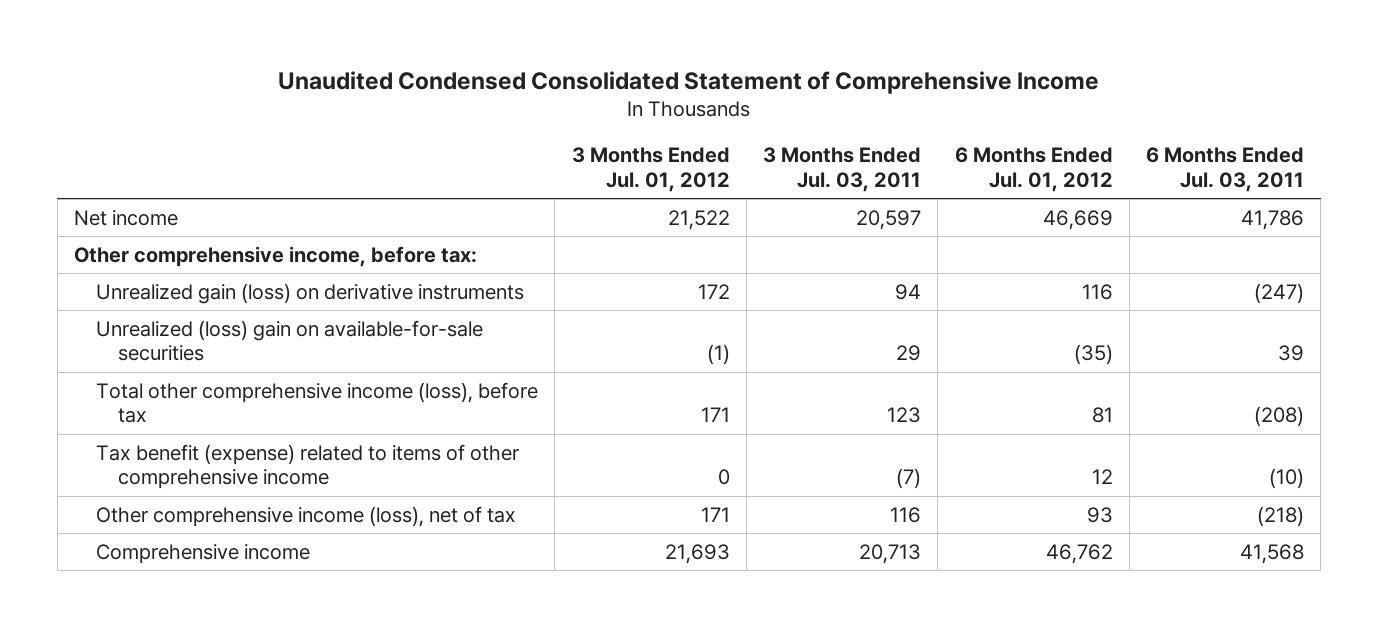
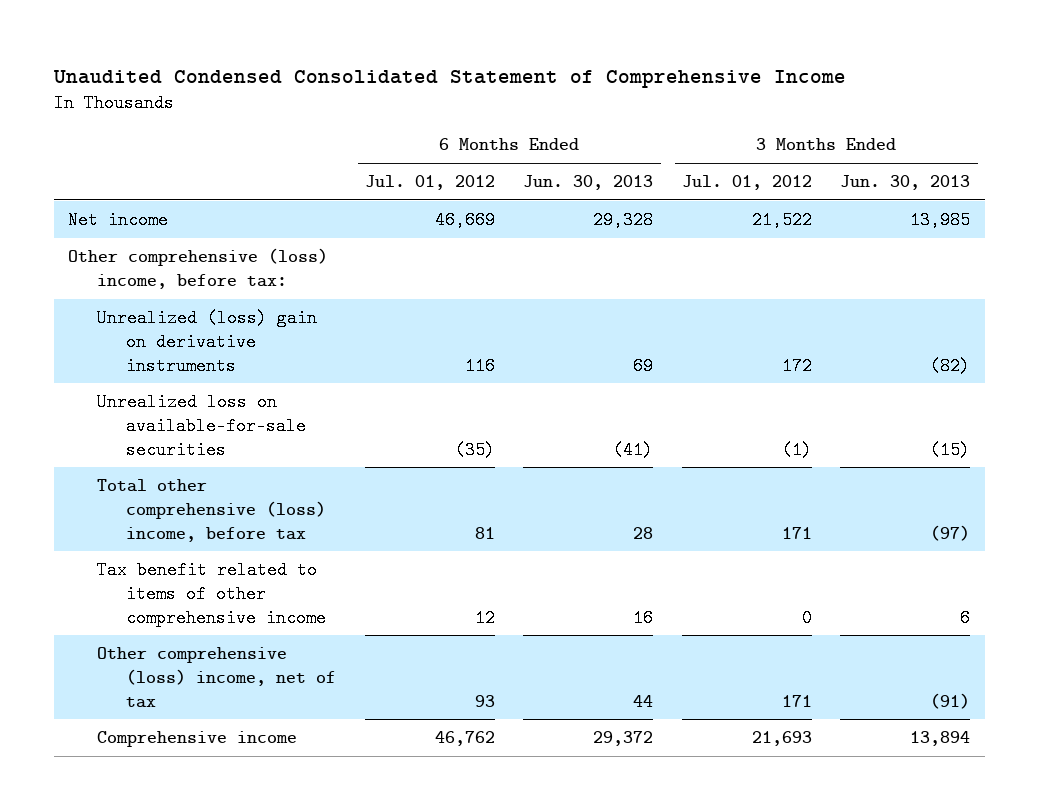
- | 3 Months Ended Jul. 01, 2012 | 3 Months Ended Jul. 03, 2011 | 6 Months Ended Jul. 01, 2012 | 6 Months Ended Jul. 03, 2011
+ | 6 Months Ended Jul. 01, 2012 | 6 Months Ended Jun. 30, 2013 | 3 Months Ended Jul. 01, 2012 | 3 Months Ended Jun. 30, 2013
- Other comprehensive income, before tax:
- Unrealized gain (loss) on derivative instruments | 172 | 94 | 116 | (247)
- Unrealized (loss) gain on available-for-sale securities | (1) | 29 | (35) | 39
- Total other comprehensive income (loss), before tax | 171 | 123 | 81 | (208)
- Tax benefit (expense) related to items of other comprehensive income | 0 | (7) | 12 | (10)
- Other comprehensive income (loss), net of tax | 171 | 116 | 93 | (218)
+ Other comprehensive (loss) income, before tax:
+ Unrealized (loss) gain on derivative instruments | 116 | 69 | 172 | (82)
+ Unrealized loss on available-for-sale securities | (35) | (41) | (1) | (15)
+ Total other comprehensive (loss) income, before tax | 81 | 28 | 171 | (97)
+ Tax benefit related to items of other comprehensive income | 12 | 16 | 0 | 6
+ Other comprehensive (loss) income, net of tax | 93 | 44 | 171 | (91)

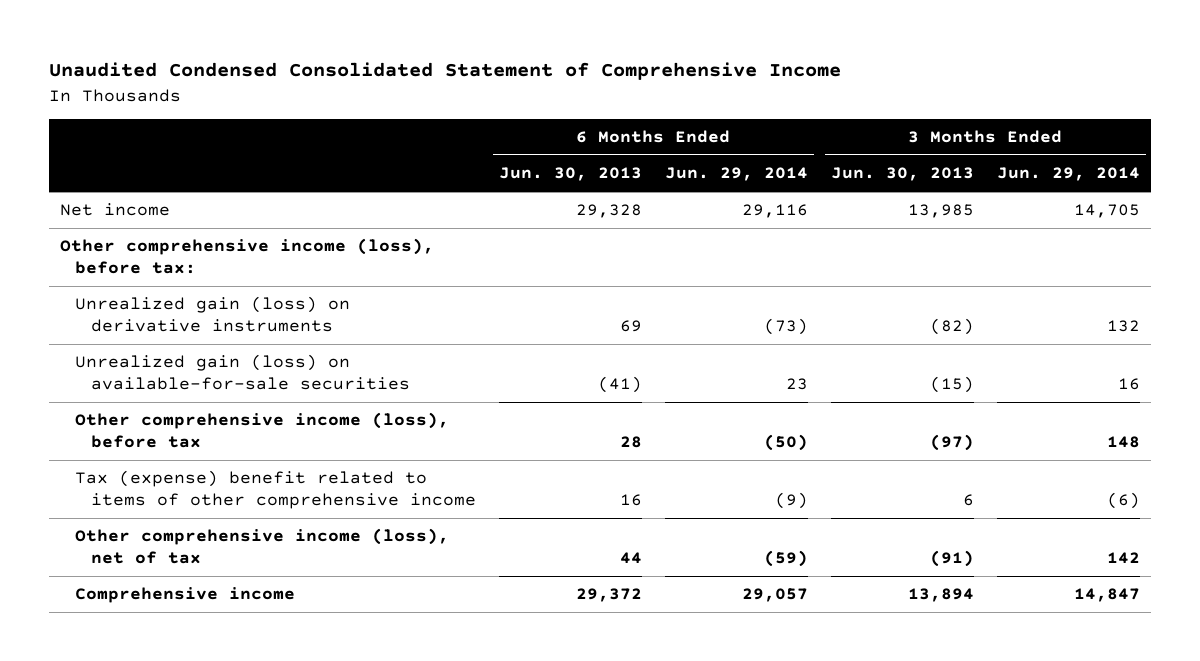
- | 6 Months Ended Jul. 01, 2012 | 6 Months Ended Jun. 30, 2013 | 3 Months Ended Jul. 01, 2012 | 3 Months Ended Jun. 30, 2013
+ | 6 Months Ended Jun. 30, 2013 | 6 Months Ended Jun. 29, 2014 | 3 Months Ended Jun. 30, 2013 | 3 Months Ended Jun. 29, 2014
- Other comprehensive (loss) income, before tax:
- Unrealized (loss) gain on derivative instruments | 116 | 69 | 172 | (82)
- Unrealized loss on available-for-sale securities | (35) | (41) | (1) | (15)
- Total other comprehensive (loss) income, before tax | 81 | 28 | 171 | (97)
- Tax benefit related to items of other comprehensive income | 12 | 16 | 0 | 6
- Other comprehensive (loss) income, net of tax | 93 | 44 | 171 | (91)
+ Other comprehensive income (loss), before tax:
+ Unrealized gain (loss) on derivative instruments | 69 | (73) | (82) | 132
+ Unrealized gain (loss) on available-for-sale securities | (41) | 23 | (15) | 16
+ Other comprehensive income (loss), before tax | 28 | (50) | (97) | 148
+ Tax (expense) benefit related to items of other comprehensive income | 16 | (9) | 6 | (6)
+ Other comprehensive income (loss), net of tax | 44 | (59) | (91) | 142

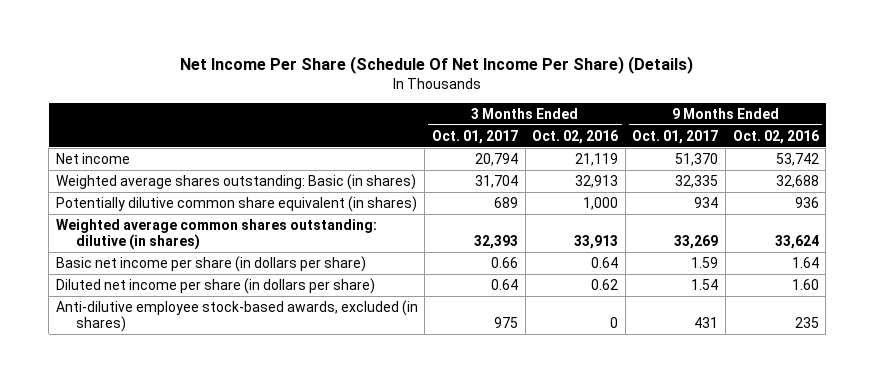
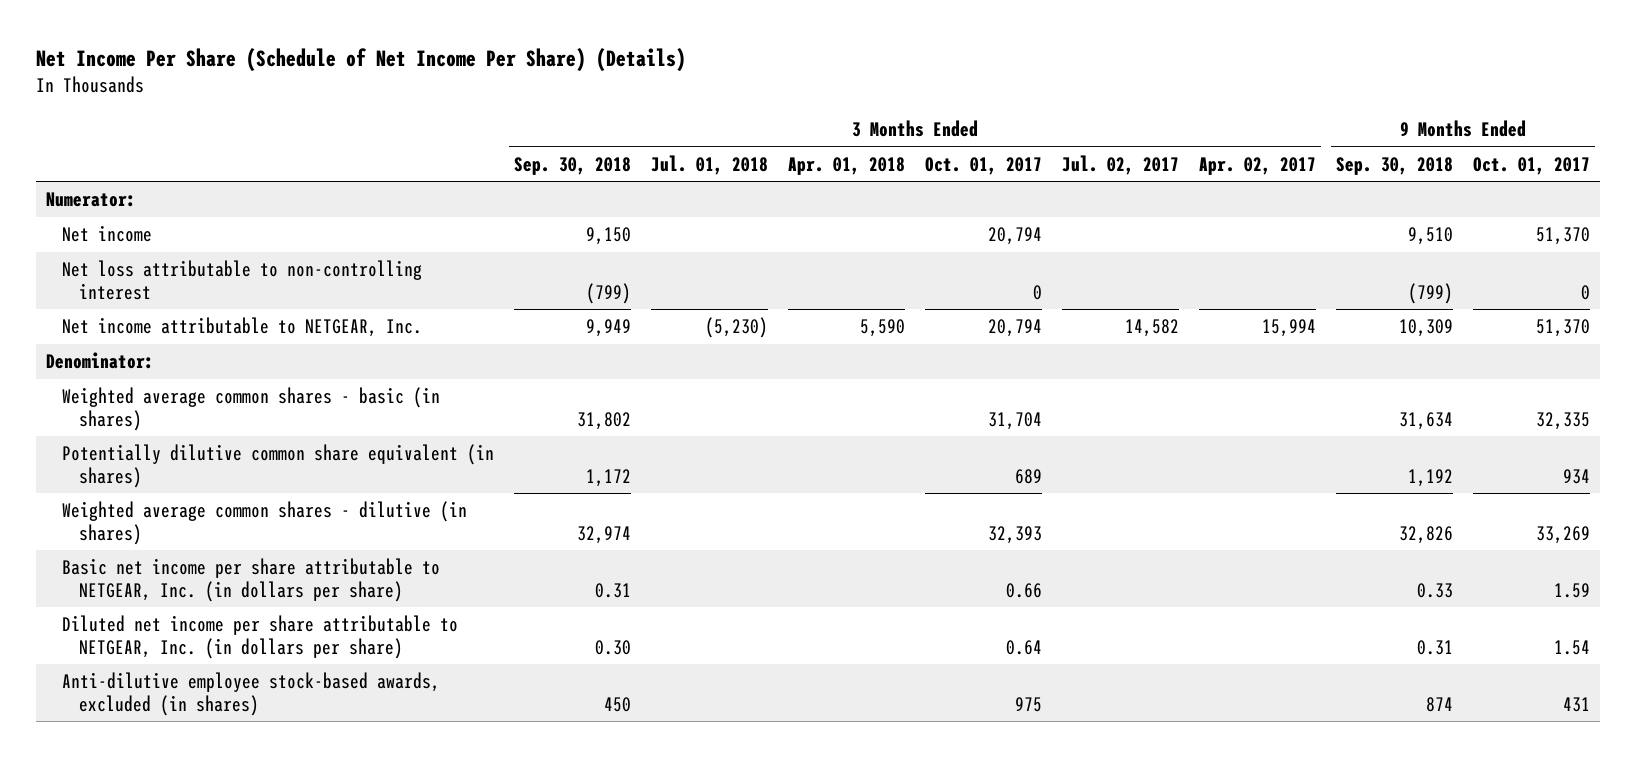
- Net Income Per Share (Schedule Of Net Income Per Share) (Details)
+ Net Income Per Share (Schedule of Net Income Per Share) (Details)
- | 3 Months Ended Oct. 01, 2017 | 3 Months Ended Oct. 02, 2016 | 9 Months Ended Oct. 01, 2017 | 9 Months Ended Oct. 02, 2016
+ | 3 Months Ended Sep. 30, 2018 | 3 Months Ended Jul. 01, 2018 | 3 Months Ended Apr. 01, 2018 | 3 Months Ended Oct. 01, 2017 | 3 Months Ended Jul. 02, 2017 | 3 Months Ended Apr. 02, 2017 | 9 Months Ended Sep. 30, 2018 | 9 Months Ended Oct. 01, 2017
+ Numerator:
- Weighted average shares outstanding: Basic (in shares) | 31,704 | 32,913 | 32,335 | 32,688
+ Net loss attributable to non-controlling interest | (799) | | | 0 | | | (799) | 0
+ Net income attributable to NETGEAR, Inc. | 9,949 | (5,230) | 5,590 | 20,794 | 14,582 | 15,994 | 10,309 | 51,370
+ Denominator:
+ Weighted average common shares - basic (in shares) | 31,802 | | | 31,704 | | | 31,634 | 32,335
- Weighted average common shares outstanding: dilutive (in shares) | 32,393 | 33,913 | 33,269 | 33,624
- Basic net income per share (in dollars per share) | 0.66 | 0.64 | 1.59 | 1.64
- Diluted net income per share (in dollars per share) | 0.64 | 0.62 | 1.54 | 1.60
+ Weighted average common shares - dilutive (in shares) | 32,974 | | | 32,393 | | | 32,826 | 33,269
+ Basic net income per share attributable to NETGEAR, Inc. (in dollars per share) | 0.31 | | | 0.66 | | | 0.33 | 1.59
+ Diluted net income per share attributable to NETGEAR, Inc. (in dollars per share) | 0.30 | | | 0.64 | | | 0.31 | 1.54

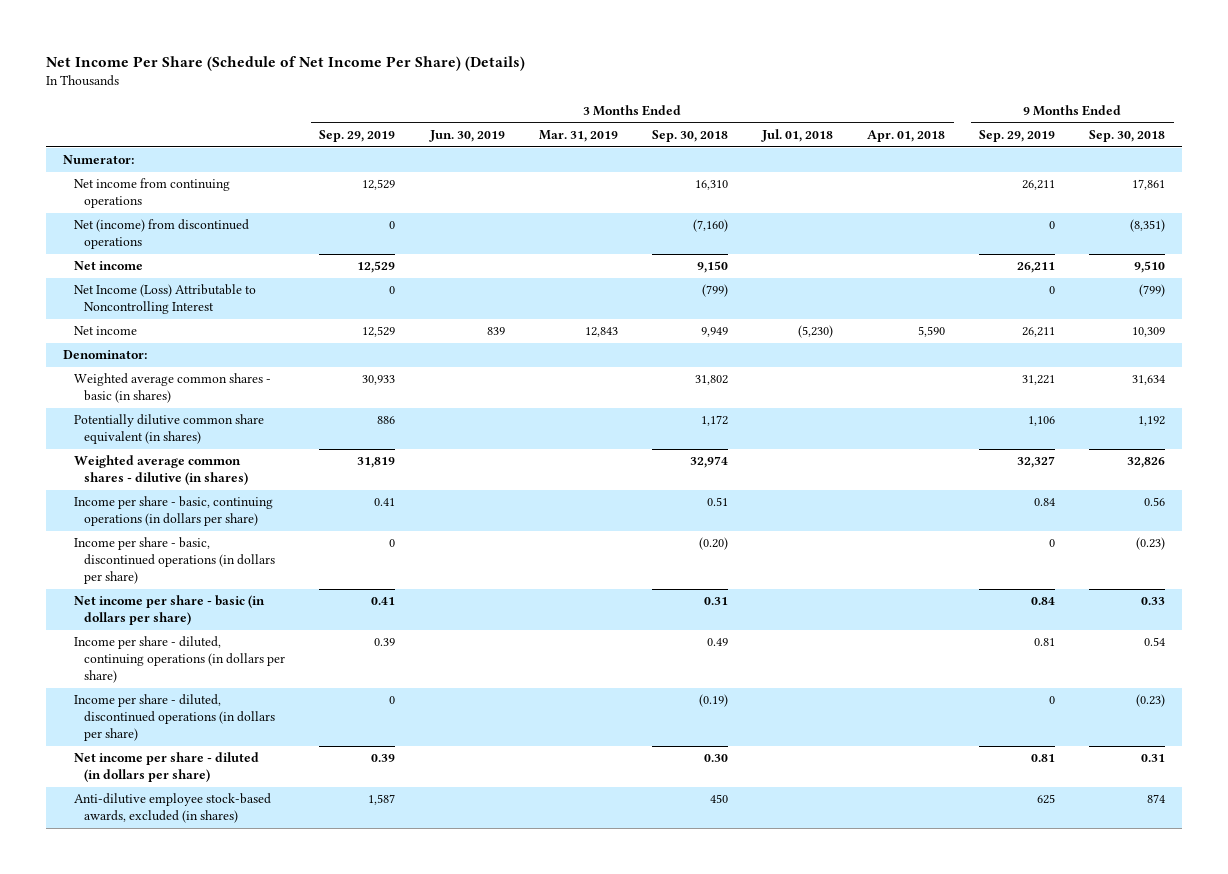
- | 3 Months Ended Sep. 30, 2018 | 3 Months Ended Jul. 01, 2018 | 3 Months Ended Apr. 01, 2018 | 3 Months Ended Oct. 01, 2017 | 3 Months Ended Jul. 02, 2017 | 3 Months Ended Apr. 02, 2017 | 9 Months Ended Sep. 30, 2018 | 9 Months Ended Oct. 01, 2017
+ | 3 Months Ended Sep. 29, 2019 | 3 Months Ended Jun. 30, 2019 | 3 Months Ended Mar. 31, 2019 | 3 Months Ended Sep. 30, 2018 | 3 Months Ended Jul. 01, 2018 | 3 Months Ended Apr. 01, 2018 | 9 Months Ended Sep. 29, 2019 | 9 Months Ended Sep. 30, 2018
+ Net income from continuing operations | 12,529 | | | 16,310 | | | 26,211 | 17,861
+ Net (income) from discontinued operations | 0 | | | (7,160) | | | 0 | (8,351)
- Net loss attributable to non-controlling interest | (799) | | | 0 | | | (799) | 0
- Net income attributable to NETGEAR, Inc. | 9,949 | (5,230) | 5,590 | 20,794 | 14,582 | 15,994 | 10,309 | 51,370
+ Net Income (Loss) Attributable to Noncontrolling Interest | 0 | | | (799) | | | 0 | (799)
+ Net income | 12,529 | 839 | 12,843 | 9,949 | (5,230) | 5,590 | 26,211 | 10,309
- Basic net income per share attributable to NETGEAR, Inc. (in dollars per share) | 0.31 | | | 0.66 | | | 0.33 | 1.59
- Diluted net income per share attributable to NETGEAR, Inc. (in dollars per share) | 0.30 | | | 0.64 | | | 0.31 | 1.54
+ Income per share - basic, continuing operations (in dollars per share) | 0.41 | | | 0.51 | | | 0.84 | 0.56
+ Income per share - basic, discontinued operations (in dollars per share) | 0 | | | (0.20) | | | 0 | (0.23)
+ Net income per share - basic (in dollars per share) | 0.41 | | | 0.31 | | | 0.84 | 0.33
+ Income per share - diluted, continuing operations (in dollars per share) | 0.39 | | | 0.49 | | | 0.81 | 0.54
+ Income per share - diluted, discontinued operations (in dollars per share) | 0 | | | (0.19) | | | 0 | (0.23)
+ Net income per share - diluted (in dollars per share) | 0.39 | | | 0.30 | | | 0.81 | 0.31

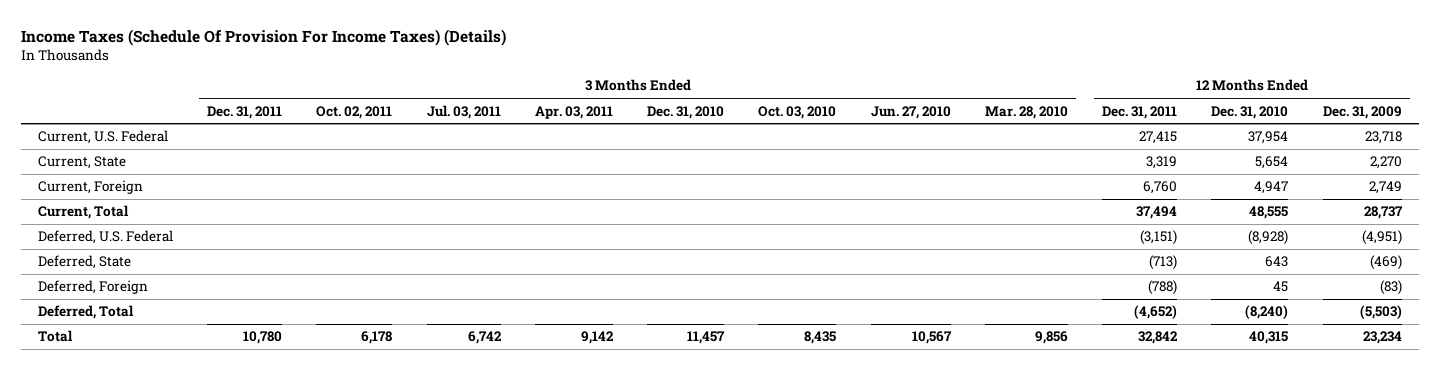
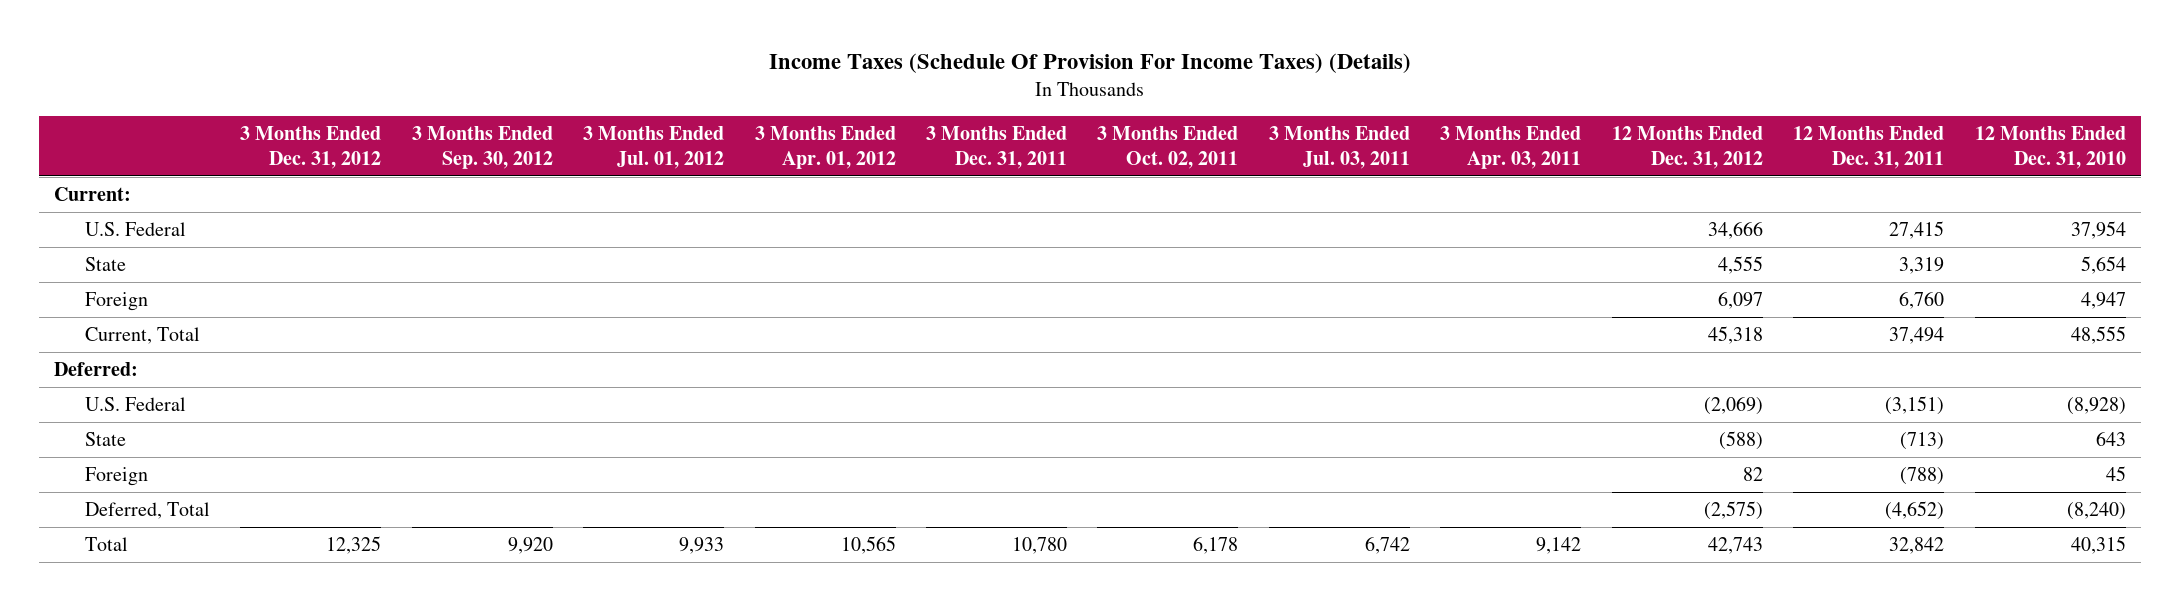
- | 3 Months Ended Dec. 31, 2011 | 3 Months Ended Oct. 02, 2011 | 3 Months Ended Jul. 03, 2011 | 3 Months Ended Apr. 03, 2011 | 3 Months Ended Dec. 31, 2010 | 3 Months Ended Oct. 03, 2010 | 3 Months Ended Jun. 27, 2010 | 3 Months Ended Mar. 28, 2010 | 12 Months Ended Dec. 31, 2011 | 12 Months Ended Dec. 31, 2010 | 12 Months Ended Dec. 31, 2009
+ | 3 Months Ended Dec. 31, 2012 | 3 Months Ended Sep. 30, 2012 | 3 Months Ended Jul. 01, 2012 | 3 Months Ended Apr. 01, 2012 | 3 Months Ended Dec. 31, 2011 | 3 Months Ended Oct. 02, 2011 | 3 Months Ended Jul. 03, 2011 | 3 Months Ended Apr. 03, 2011 | 12 Months Ended Dec. 31, 2012 | 12 Months Ended Dec. 31, 2011 | 12 Months Ended Dec. 31, 2010
- Current, U.S. Federal | | | | | | | | | 27,415 | 37,954 | 23,718
- Current, State | | | | | | | | | 3,319 | 5,654 | 2,270
- Current, Foreign | | | | | | | | | 6,760 | 4,947 | 2,749
+ Current:
+ U.S. Federal | | | | | | | | | 34,666 | 27,415 | 37,954
+ State | | | | | | | | | 4,555 | 3,319 | 5,654
+ Foreign | | | | | | | | | 6,097 | 6,760 | 4,947
- Deferred, U.S. Federal | | | | | | | | | (3,151) | (8,928) | (4,951)
- Deferred, State | | | | | | | | | (713) | 643 | (469)
- Deferred, Foreign | | | | | | | | | (788) | 45 | (83)
+ Deferred:
+ U.S. Federal | | | | | | | | | (2,069) | (3,151) | (8,928)
+ State | | | | | | | | | (588) | (713) | 643
+ Foreign | | | | | | | | | 82 | (788) | 45

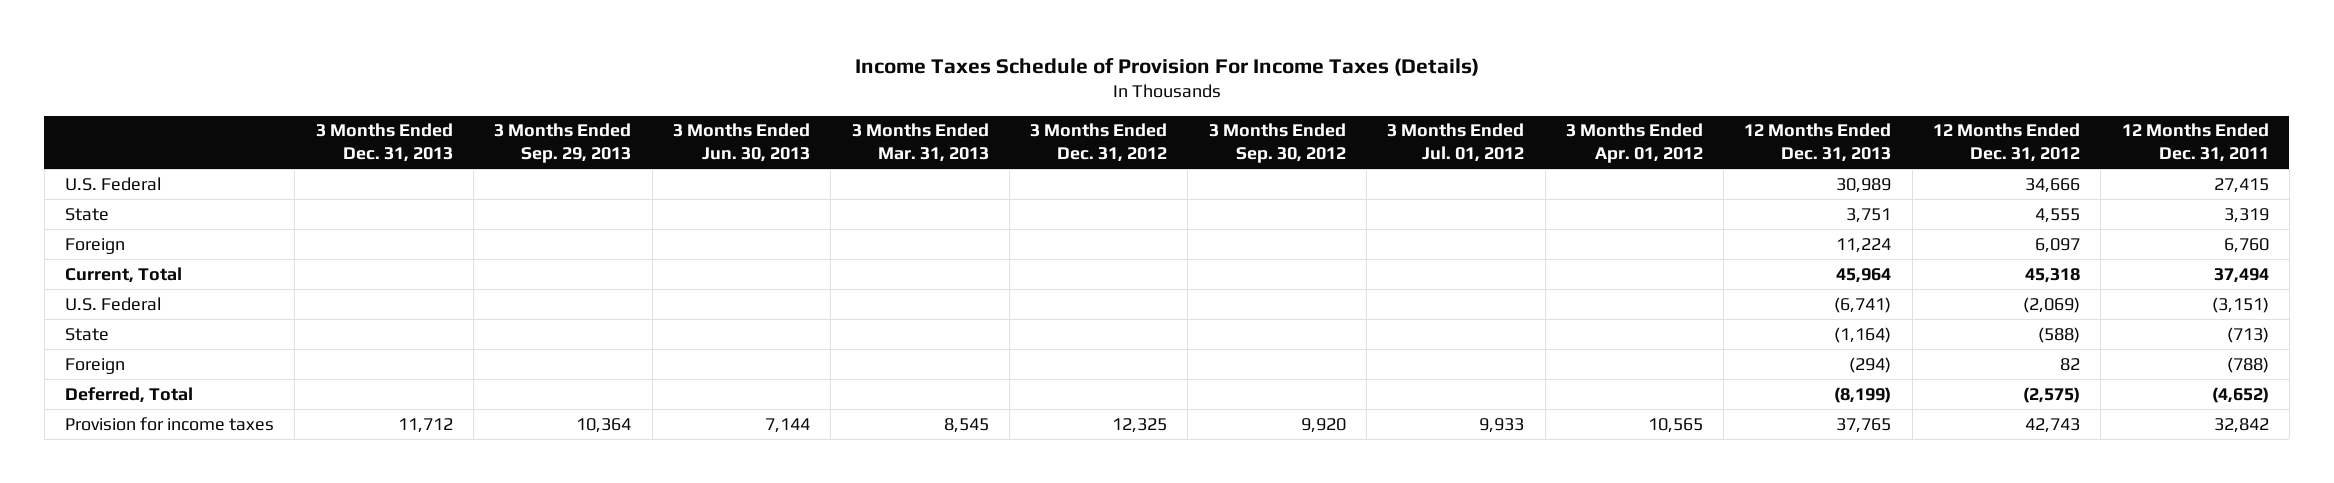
- Income Taxes (Schedule Of Provision For Income Taxes) (Details)
+ Income Taxes Schedule of Provision For Income Taxes (Details)
- | 3 Months Ended Dec. 31, 2012 | 3 Months Ended Sep. 30, 2012 | 3 Months Ended Jul. 01, 2012 | 3 Months Ended Apr. 01, 2012 | 3 Months Ended Dec. 31, 2011 | 3 Months Ended Oct. 02, 2011 | 3 Months Ended Jul. 03, 2011 | 3 Months Ended Apr. 03, 2011 | 12 Months Ended Dec. 31, 2012 | 12 Months Ended Dec. 31, 2011 | 12 Months Ended Dec. 31, 2010
+ | 3 Months Ended Dec. 31, 2013 | 3 Months Ended Sep. 29, 2013 | 3 Months Ended Jun. 30, 2013 | 3 Months Ended Mar. 31, 2013 | 3 Months Ended Dec. 31, 2012 | 3 Months Ended Sep. 30, 2012 | 3 Months Ended Jul. 01, 2012 | 3 Months Ended Apr. 01, 2012 | 12 Months Ended Dec. 31, 2013 | 12 Months Ended Dec. 31, 2012 | 12 Months Ended Dec. 31, 2011
- Current:
- Deferred:
- Total | 12,325 | 9,920 | 9,933 | 10,565 | 10,780 | 6,178 | 6,742 | 9,142 | 42,743 | 32,842 | 40,315
+ Provision for income taxes | 11,712 | 10,364 | 7,144 | 8,545 | 12,325 | 9,920 | 9,933 | 10,565 | 37,765 | 42,743 | 32,842

